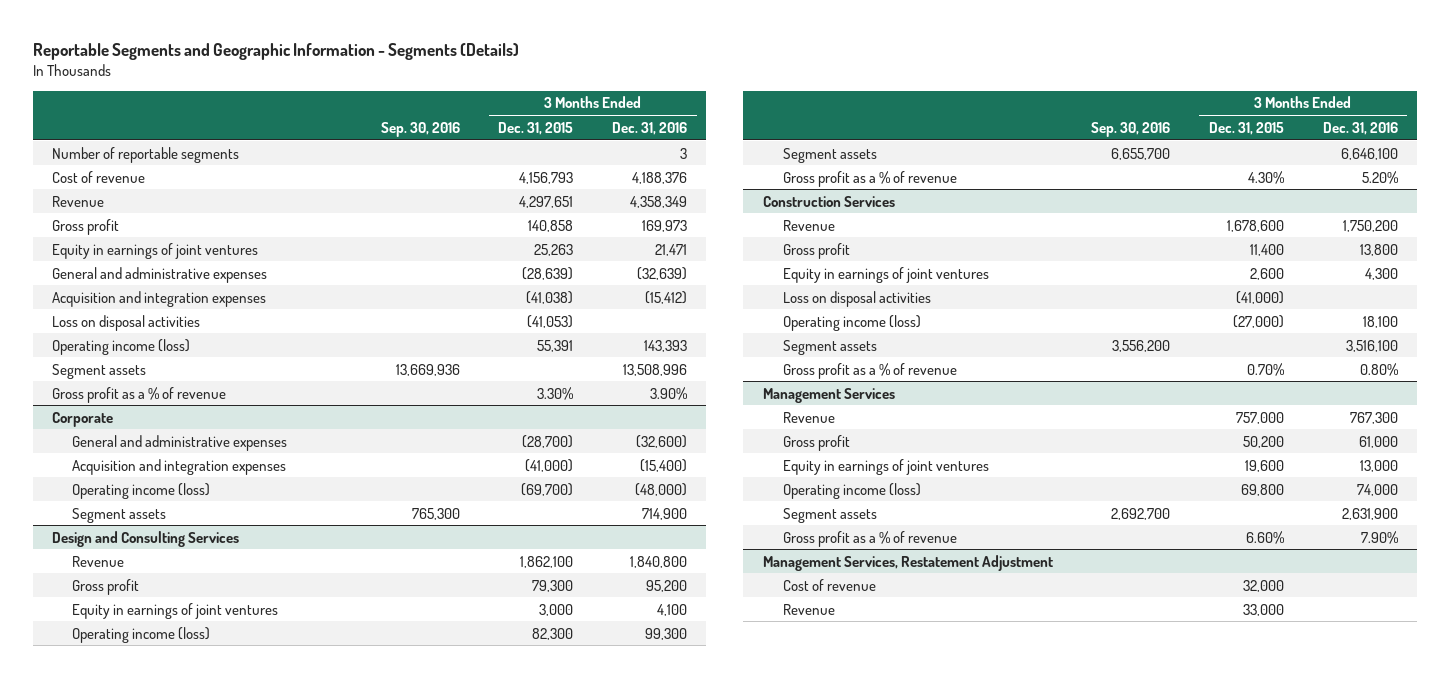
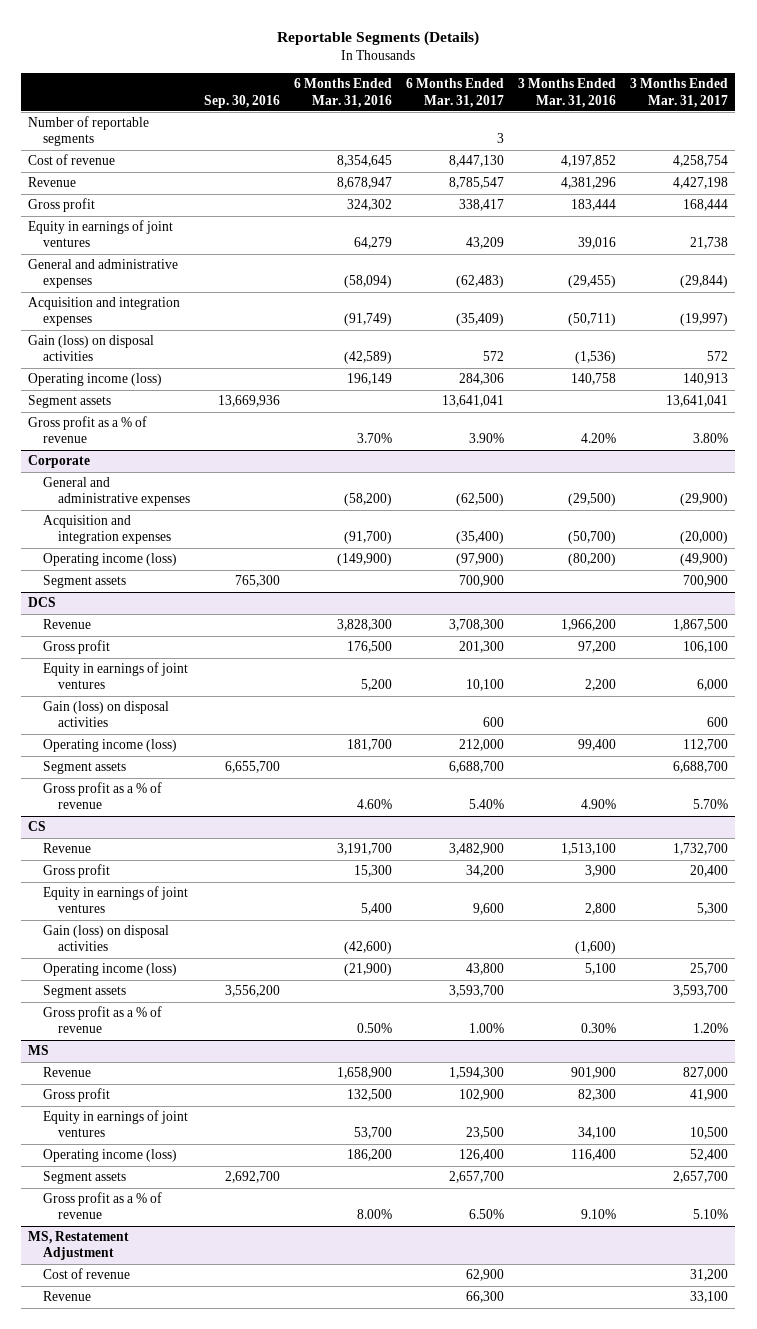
- Reportable Segments and Geographic Information - Segments (Details)
+ Reportable Segments (Details)
- | Sep. 30, 2016 | 3 Months Ended Dec. 31, 2015 | 3 Months Ended Dec. 31, 2016
+ | Sep. 30, 2016 | 6 Months Ended Mar. 31, 2016 | 6 Months Ended Mar. 31, 2017 | 3 Months Ended Mar. 31, 2016 | 3 Months Ended Mar. 31, 2017
- Loss on disposal activities | | (41,053) |
+ Gain (loss) on disposal activities | | (42,589) | 572 | (1,536) | 572
- Design and Consulting Services
+ DCS
+ Gain (loss) on disposal activities | | | 600 | | 600
- Construction Services
+ CS
- Loss on disposal activities | | (41,000) |
+ Gain (loss) on disposal activities | | (42,600) | | (1,600) |
- Management Services
+ MS
- Management Services, Restatement Adjustment
- Cost of revenue | | 32,000 |
- Revenue | | 33,000 |
+ MS, Restatement Adjustment
+ Cost of revenue | | | 62,900 | | 31,200
+ Revenue | | | 66,300 | | 33,100

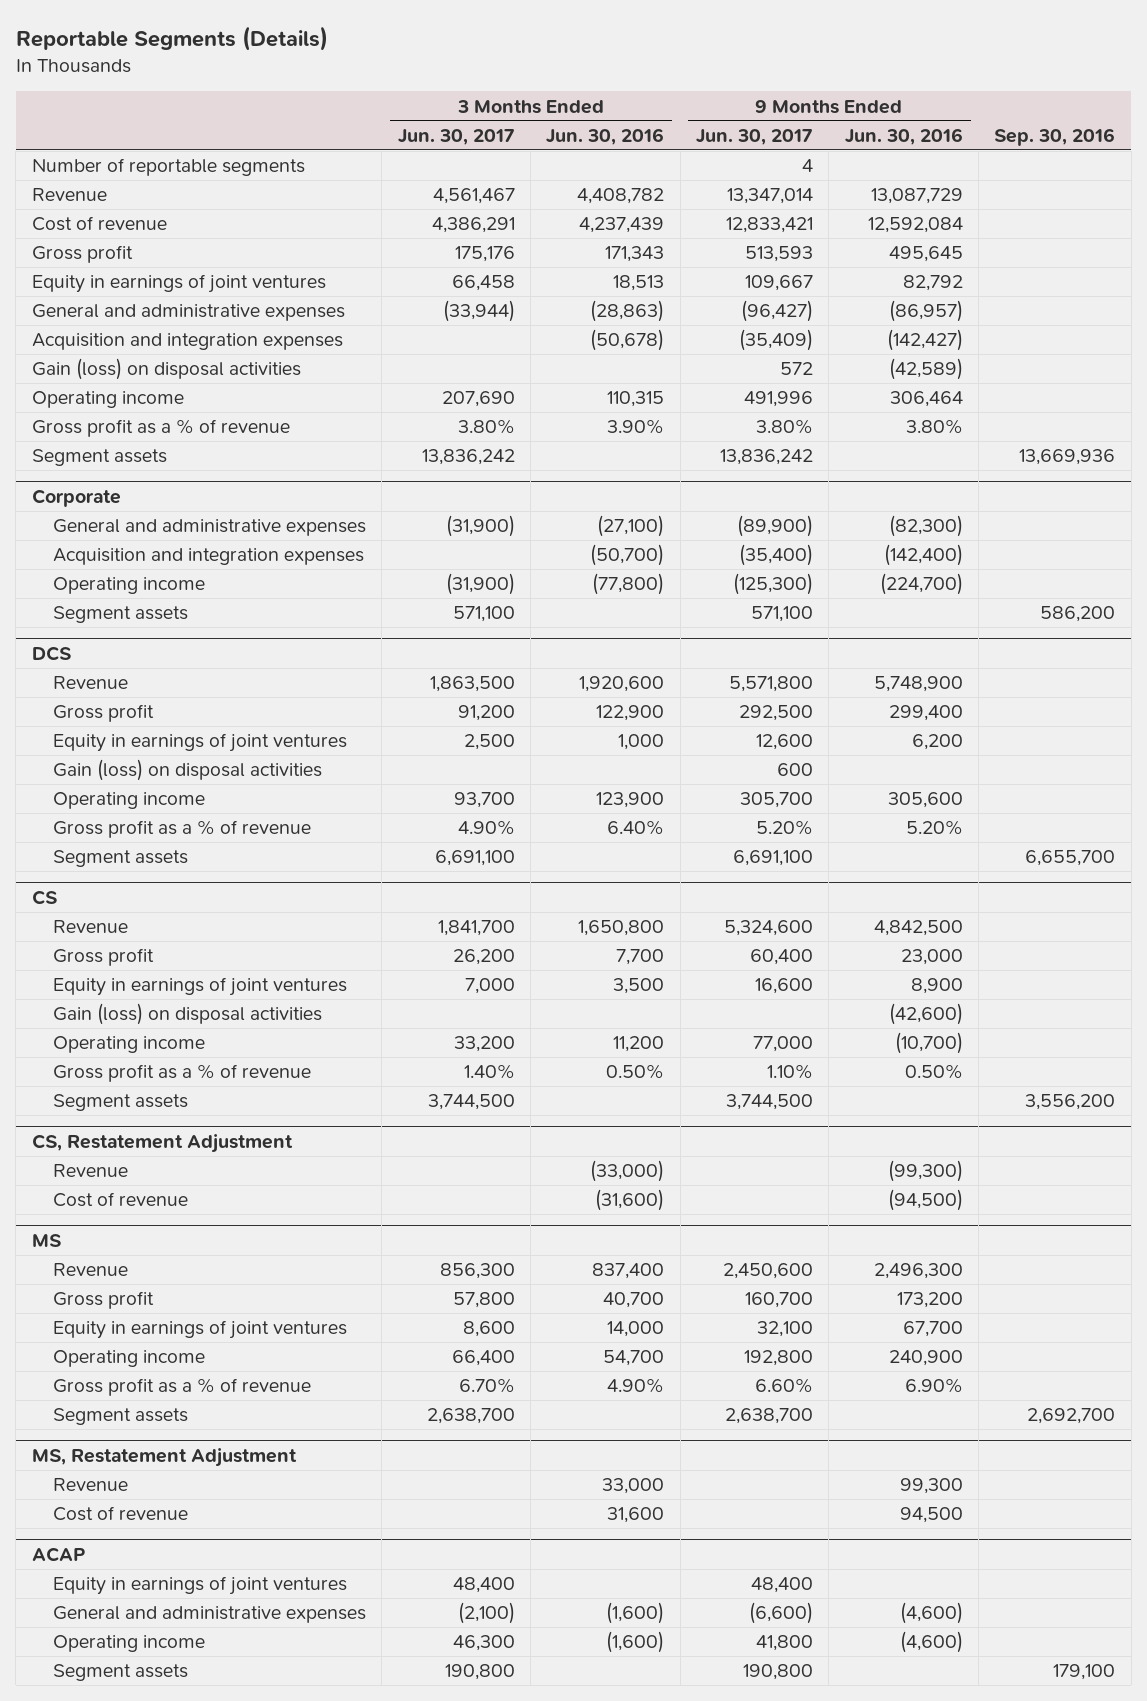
- | Sep. 30, 2016 | 6 Months Ended Mar. 31, 2016 | 6 Months Ended Mar. 31, 2017 | 3 Months Ended Mar. 31, 2016 | 3 Months Ended Mar. 31, 2017
+ | 3 Months Ended Jun. 30, 2017 | 3 Months Ended Jun. 30, 2016 | 9 Months Ended Jun. 30, 2017 | 9 Months Ended Jun. 30, 2016 | Sep. 30, 2016
moved down: Cost of revenue | 4,386,291 | 4,237,439 | 12,833,421 | 12,592,084 |
- Operating income (loss) | | 196,149 | 284,306 | 140,758 | 140,913
+ Operating income | 207,690 | 110,315 | 491,996 | 306,464 |
moved down: Segment assets | 13,836,242 | | 13,836,242 | | 13,669,936
@ Corporate
- Operating income (loss) | | (149,900) | (97,900) | (80,200) | (49,900)
- Segment assets | 765,300 | | 700,900 | | 700,900
+ Operating income | (31,900) | (77,800) | (125,300) | (224,700) |
+ Segment assets | 571,100 | | 571,100 | | 586,200
@ DCS
- Operating income (loss) | | 181,700 | 212,000 | 99,400 | 112,700
+ Operating income | 93,700 | 123,900 | 305,700 | 305,600 |
moved down: Segment assets | 6,691,100 | | 6,691,100 | | 6,655,700
@ CS
- Operating income (loss) | | (21,900) | 43,800 | 5,100 | 25,700
+ Operating income | 33,200 | 11,200 | 77,000 | (10,700) |
moved down: Segment assets | 3,744,500 | | 3,744,500 | | 3,556,200
+ CS, Restatement Adjustment
+ Revenue | | (33,000) | | (99,300) |
+ Cost of revenue | | (31,600) | | (94,500) |
@ MS
- Operating income (loss) | | 186,200 | 126,400 | 116,400 | 52,400
+ Operating income | 66,400 | 54,700 | 192,800 | 240,900 |
moved down: Segment assets | 2,638,700 | | 2,638,700 | | 2,692,700
@ MS, Restatement Adjustment
moved down: Cost of revenue | | 31,600 | | 94,500 |
+ ACAP
+ Equity in earnings of joint ventures | 48,400 | | 48,400 | |
+ General and administrative expenses | (2,100) | (1,600) | (6,600) | (4,600) |
+ Operating income | 46,300 | (1,600) | 41,800 | (4,600) |
+ Segment assets | 190,800 | | 190,800 | | 179,100

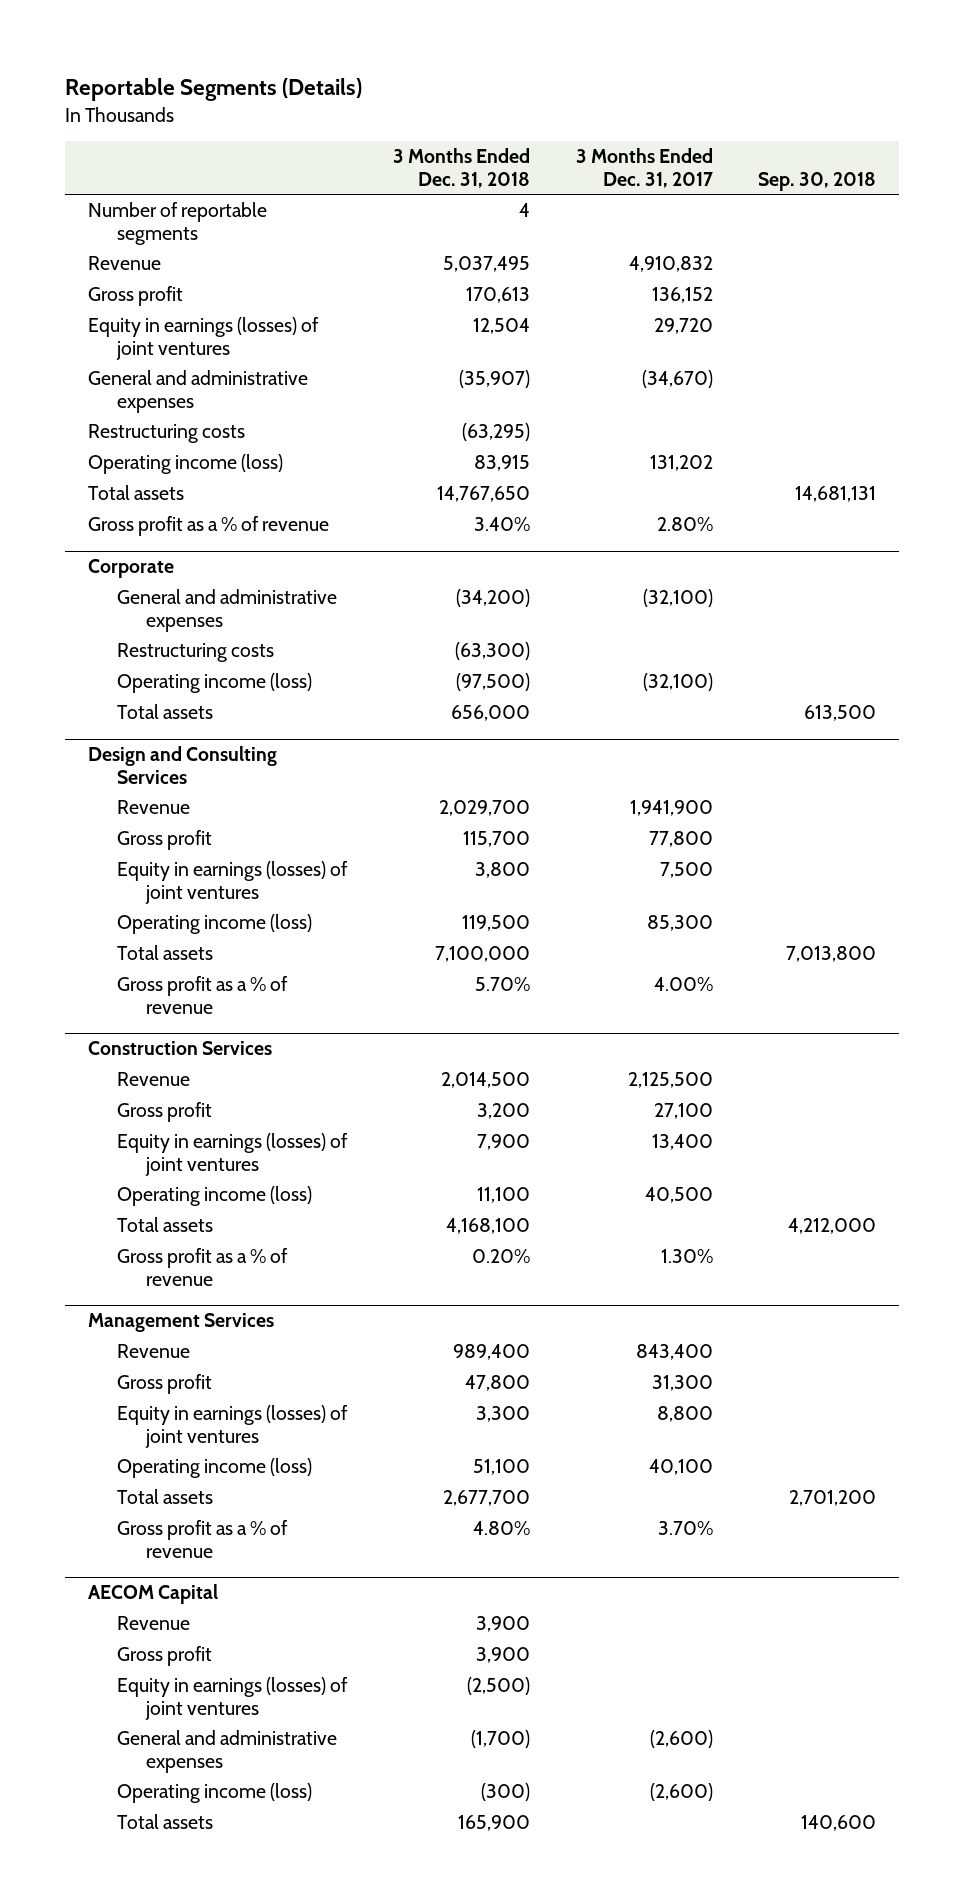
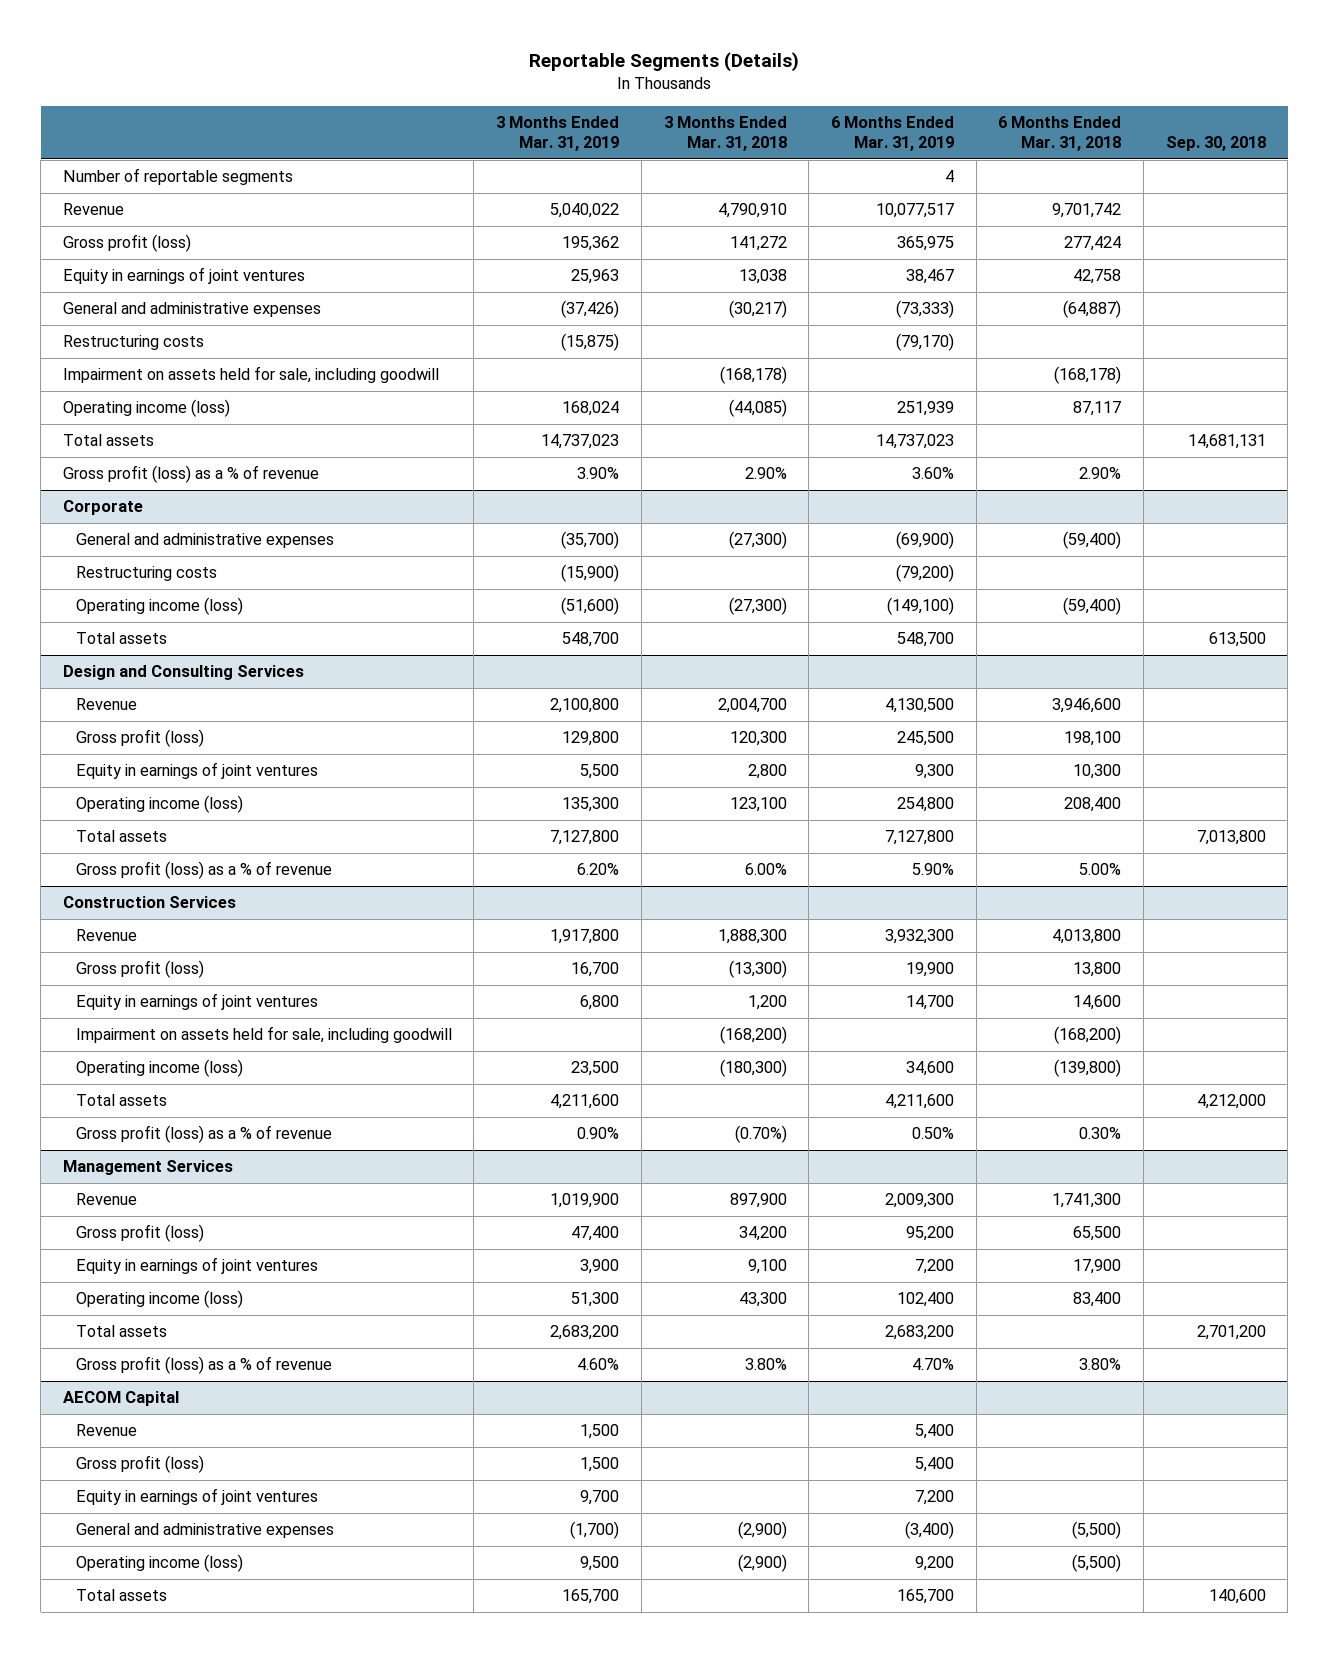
- | 3 Months Ended Dec. 31, 2018 | 3 Months Ended Dec. 31, 2017 | Sep. 30, 2018
+ | 3 Months Ended Mar. 31, 2019 | 3 Months Ended Mar. 31, 2018 | 6 Months Ended Mar. 31, 2019 | 6 Months Ended Mar. 31, 2018 | Sep. 30, 2018
- Gross profit | 170,613 | 136,152 |
- Equity in earnings (losses) of joint ventures | 12,504 | 29,720 |
+ Gross profit (loss) | 195,362 | 141,272 | 365,975 | 277,424 |
+ Equity in earnings of joint ventures | 25,963 | 13,038 | 38,467 | 42,758 |
+ Impairment on assets held for sale, including goodwill | | (168,178) | | (168,178) |
- Gross profit as a % of revenue | 3.40% | 2.80% |
+ Gross profit (loss) as a % of revenue | 3.90% | 2.90% | 3.60% | 2.90% |
@ Design and Consulting Services
- Gross profit | 115,700 | 77,800 |
- Equity in earnings (losses) of joint ventures | 3,800 | 7,500 |
+ Gross profit (loss) | 129,800 | 120,300 | 245,500 | 198,100 |
+ Equity in earnings of joint ventures | 5,500 | 2,800 | 9,300 | 10,300 |
- Gross profit as a % of revenue | 5.70% | 4.00% |
+ Gross profit (loss) as a % of revenue | 6.20% | 6.00% | 5.90% | 5.00% |
@ Construction Services
- Gross profit | 3,200 | 27,100 |
- Equity in earnings (losses) of joint ventures | 7,900 | 13,400 |
+ Gross profit (loss) | 16,700 | (13,300) | 19,900 | 13,800 |
+ Equity in earnings of joint ventures | 6,800 | 1,200 | 14,700 | 14,600 |
+ Impairment on assets held for sale, including goodwill | | (168,200) | | (168,200) |
- Gross profit as a % of revenue | 0.20% | 1.30% |
+ Gross profit (loss) as a % of revenue | 0.90% | (0.70%) | 0.50% | 0.30% |
@ Management Services
- Gross profit | 47,800 | 31,300 |
- Equity in earnings (losses) of joint ventures | 3,300 | 8,800 |
+ Gross profit (loss) | 47,400 | 34,200 | 95,200 | 65,500 |
+ Equity in earnings of joint ventures | 3,900 | 9,100 | 7,200 | 17,900 |
- Gross profit as a % of revenue | 4.80% | 3.70% |
+ Gross profit (loss) as a % of revenue | 4.60% | 3.80% | 4.70% | 3.80% |
@ AECOM Capital
- Gross profit | 3,900 | |
- Equity in earnings (losses) of joint ventures | (2,500) | |
+ Gross profit (loss) | 1,500 | | 5,400 | |
+ Equity in earnings of joint ventures | 9,700 | | 7,200 | |

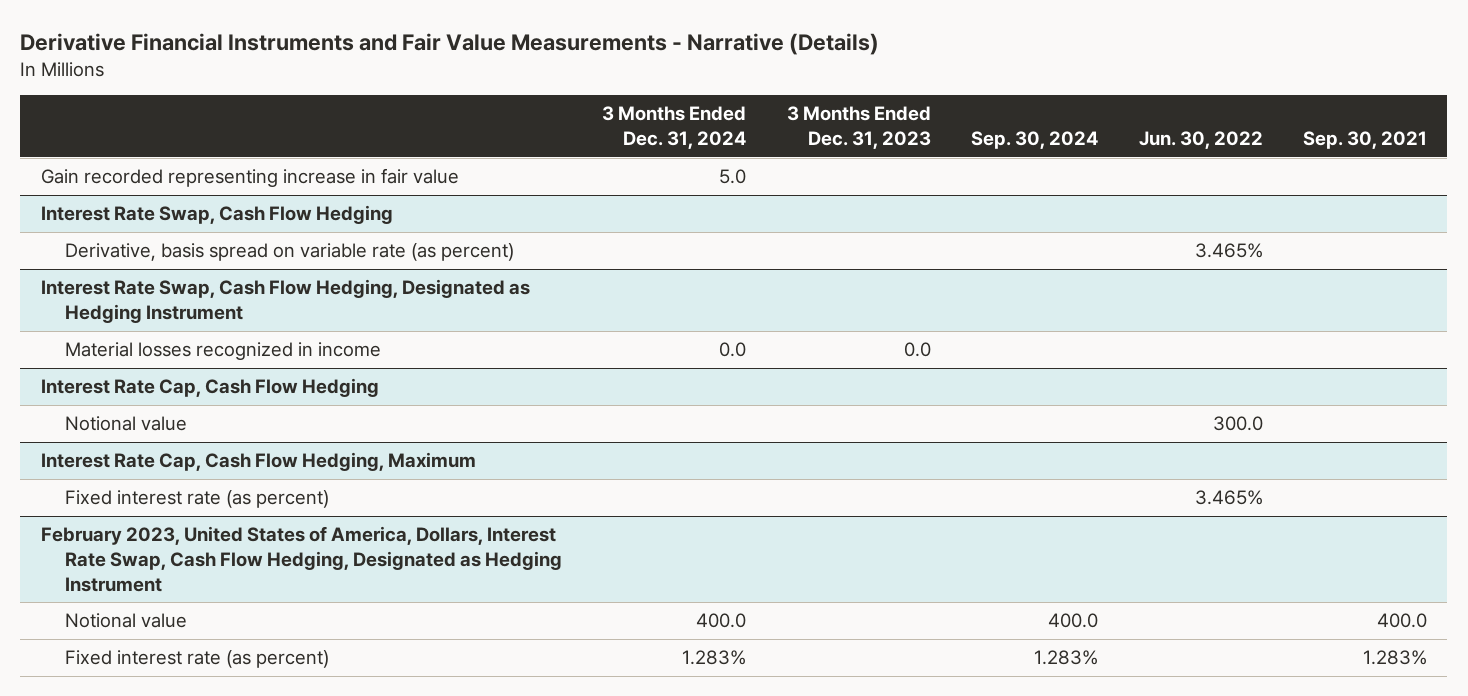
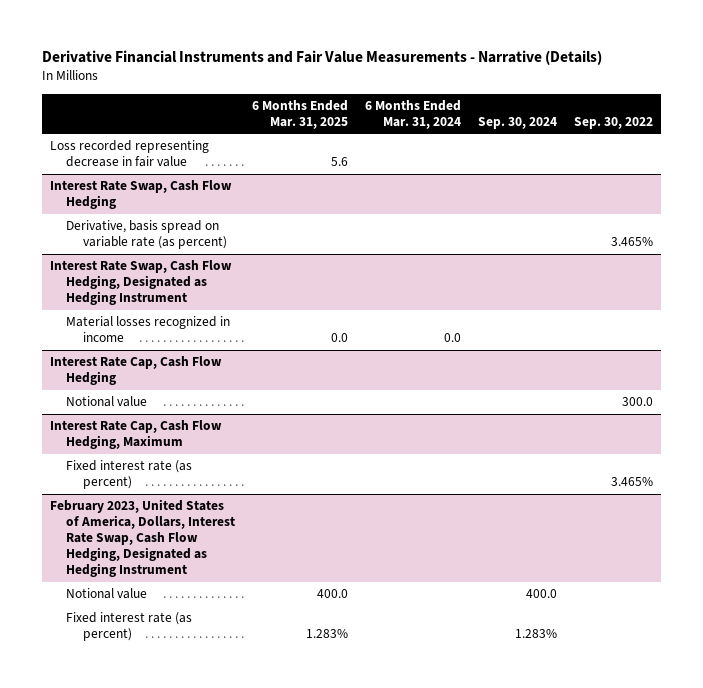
- | 3 Months Ended Dec. 31, 2024 | 3 Months Ended Dec. 31, 2023 | Sep. 30, 2024 | Jun. 30, 2022 | Sep. 30, 2021
+ | 6 Months Ended Mar. 31, 2025 | 6 Months Ended Mar. 31, 2024 | Sep. 30, 2024 | Sep. 30, 2022
- Gain recorded representing increase in fair value | 5.0 | | | |
+ Loss recorded representing decrease in fair value | 5.6 | | |

